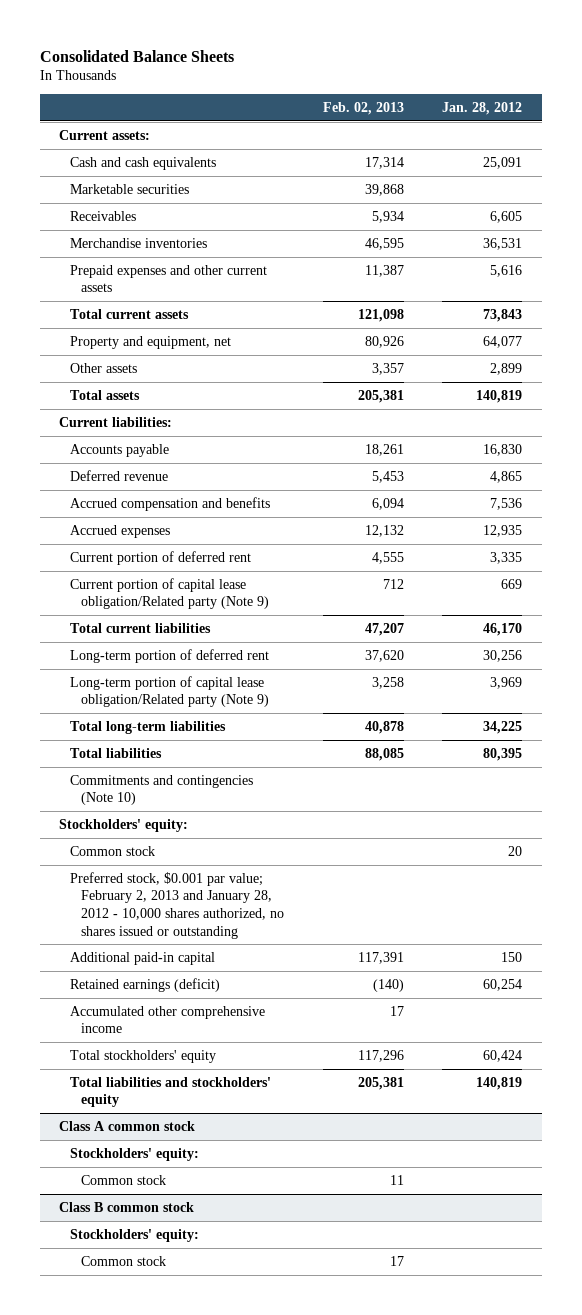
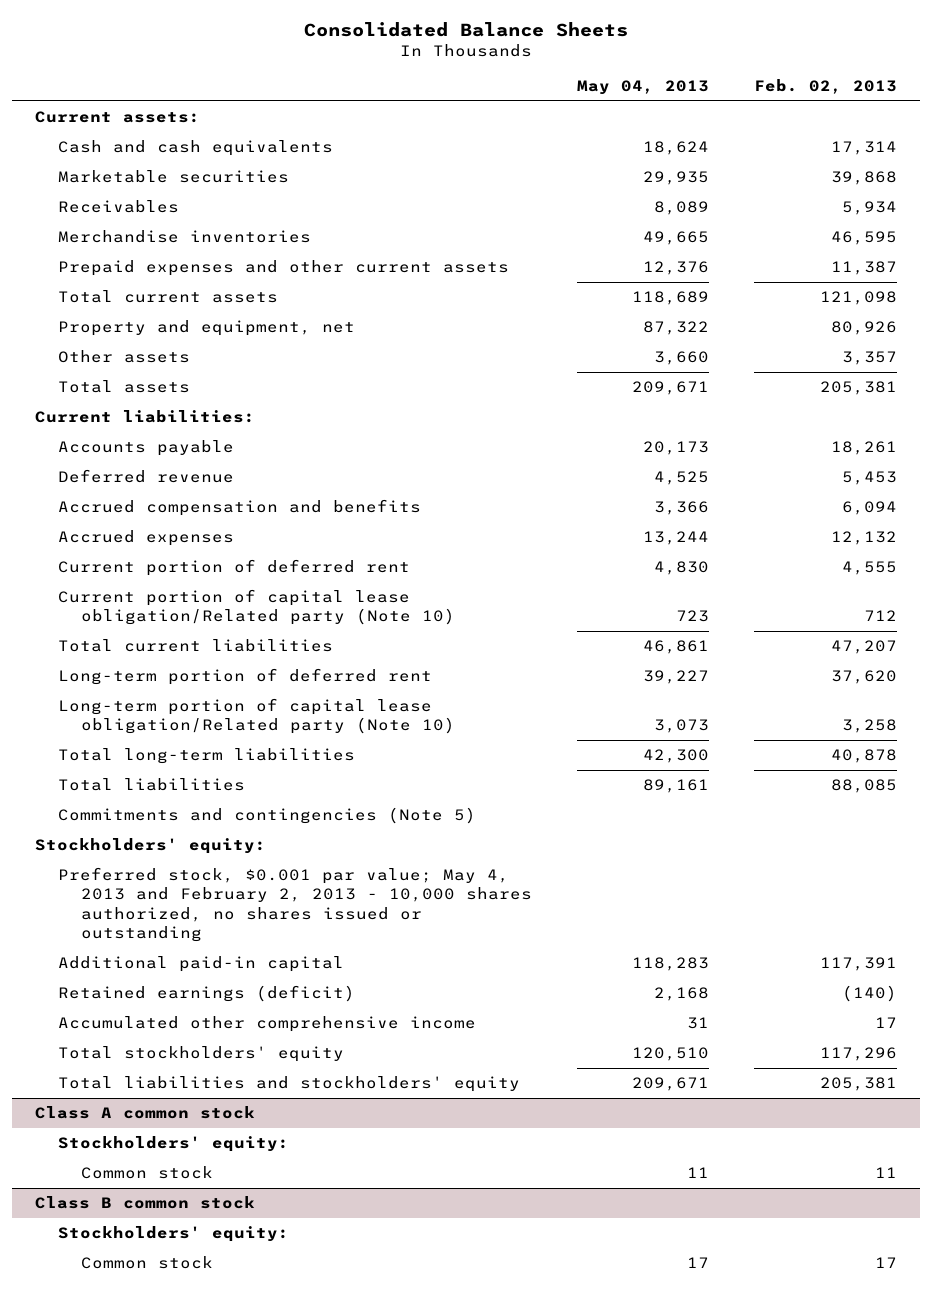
- | Feb. 02, 2013 | Jan. 28, 2012
+ | May 04, 2013 | Feb. 02, 2013
- Current portion of capital lease obligation/Related party (Note 9) | 712 | 669
+ Current portion of capital lease obligation/Related party (Note 10) | 723 | 712
- Long-term portion of capital lease obligation/Related party (Note 9) | 3,258 | 3,969
+ Long-term portion of capital lease obligation/Related party (Note 10) | 3,073 | 3,258
- Commitments and contingencies (Note 10)
+ Commitments and contingencies (Note 5)
- Common stock | | 20
- Preferred stock, $0.001 par value; February 2, 2013 and January 28, 2012 - 10,000 shares authorized, no shares issued or outstanding
+ Preferred stock, $0.001 par value; May 4, 2013 and February 2, 2013 - 10,000 shares authorized, no shares issued or outstanding

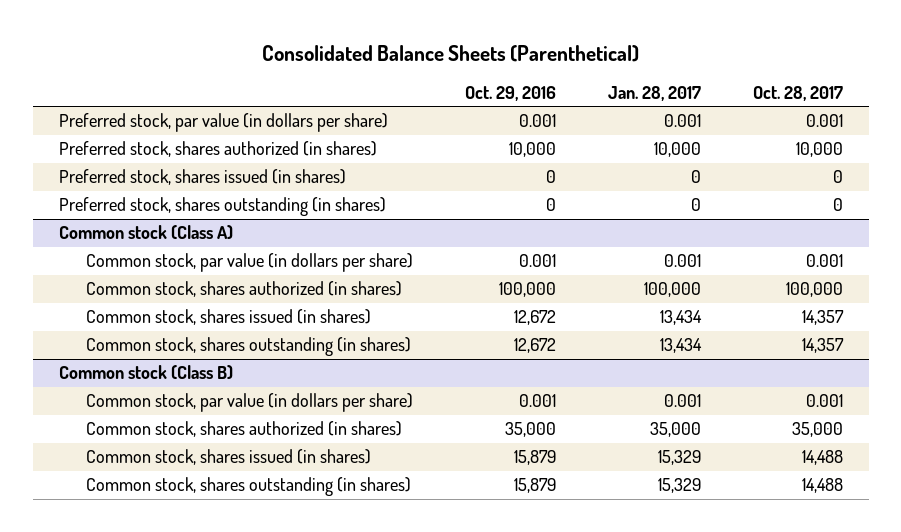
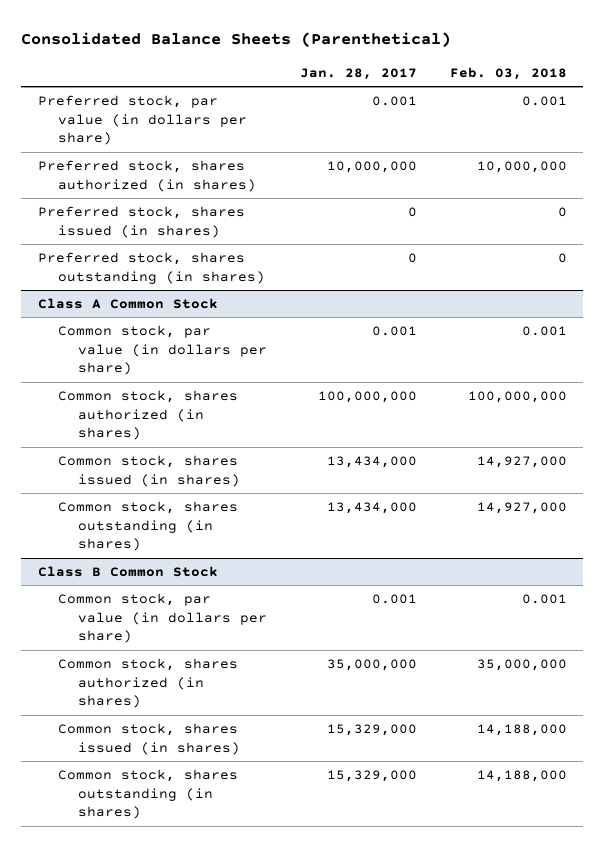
- | Oct. 29, 2016 | Jan. 28, 2017 | Oct. 28, 2017
+ | Jan. 28, 2017 | Feb. 03, 2018
- Preferred stock, shares authorized (in shares) | 10,000 | 10,000 | 10,000
+ Preferred stock, shares authorized (in shares) | 10,000,000 | 10,000,000
- Common stock (Class A)
+ Class A Common Stock
- Common stock, shares authorized (in shares) | 100,000 | 100,000 | 100,000
- Common stock, shares issued (in shares) | 12,672 | 13,434 | 14,357
- Common stock, shares outstanding (in shares) | 12,672 | 13,434 | 14,357
- Common stock (Class B)
+ Common stock, shares authorized (in shares) | 100,000,000 | 100,000,000
+ Common stock, shares issued (in shares) | 13,434,000 | 14,927,000
+ Common stock, shares outstanding (in shares) | 13,434,000 | 14,927,000
+ Class B Common Stock
- Common stock, shares authorized (in shares) | 35,000 | 35,000 | 35,000
- Common stock, shares issued (in shares) | 15,879 | 15,329 | 14,488
- Common stock, shares outstanding (in shares) | 15,879 | 15,329 | 14,488
+ Common stock, shares authorized (in shares) | 35,000,000 | 35,000,000
+ Common stock, shares issued (in shares) | 15,329,000 | 14,188,000
+ Common stock, shares outstanding (in shares) | 15,329,000 | 14,188,000

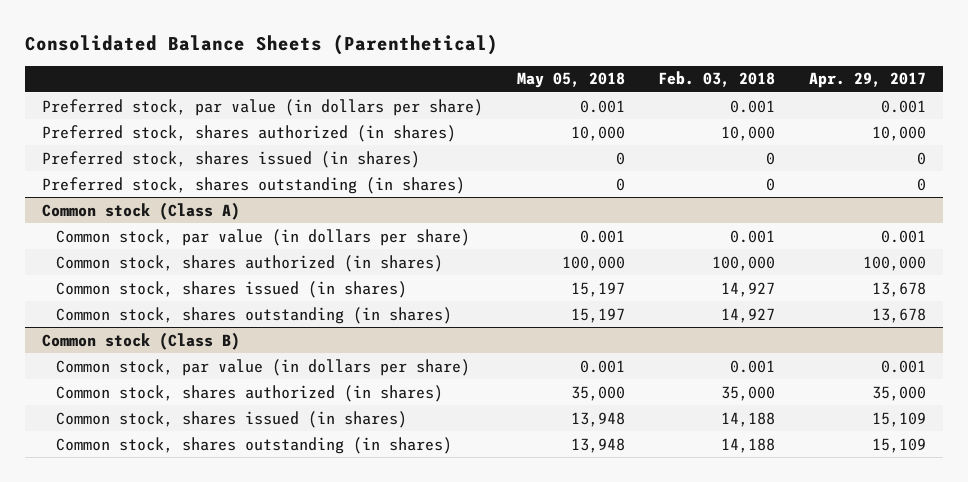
- | Jan. 28, 2017 | Feb. 03, 2018
+ | May 05, 2018 | Feb. 03, 2018 | Apr. 29, 2017
- Preferred stock, shares authorized (in shares) | 10,000,000 | 10,000,000
+ Preferred stock, shares authorized (in shares) | 10,000 | 10,000 | 10,000
- Class A Common Stock
+ Common stock (Class A)
- Common stock, shares authorized (in shares) | 100,000,000 | 100,000,000
- Common stock, shares issued (in shares) | 13,434,000 | 14,927,000
- Common stock, shares outstanding (in shares) | 13,434,000 | 14,927,000
- Class B Common Stock
+ Common stock, shares authorized (in shares) | 100,000 | 100,000 | 100,000
+ Common stock, shares issued (in shares) | 15,197 | 14,927 | 13,678
+ Common stock, shares outstanding (in shares) | 15,197 | 14,927 | 13,678
+ Common stock (Class B)
- Common stock, shares authorized (in shares) | 35,000,000 | 35,000,000
- Common stock, shares issued (in shares) | 15,329,000 | 14,188,000
- Common stock, shares outstanding (in shares) | 15,329,000 | 14,188,000
+ Common stock, shares authorized (in shares) | 35,000 | 35,000 | 35,000
+ Common stock, shares issued (in shares) | 13,948 | 14,188 | 15,109
+ Common stock, shares outstanding (in shares) | 13,948 | 14,188 | 15,109

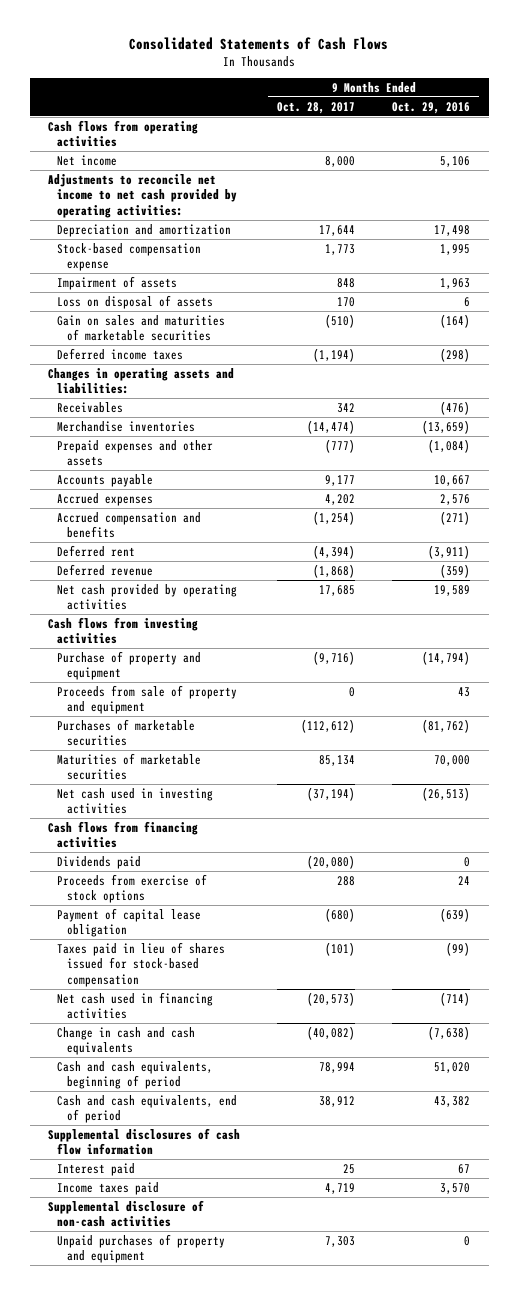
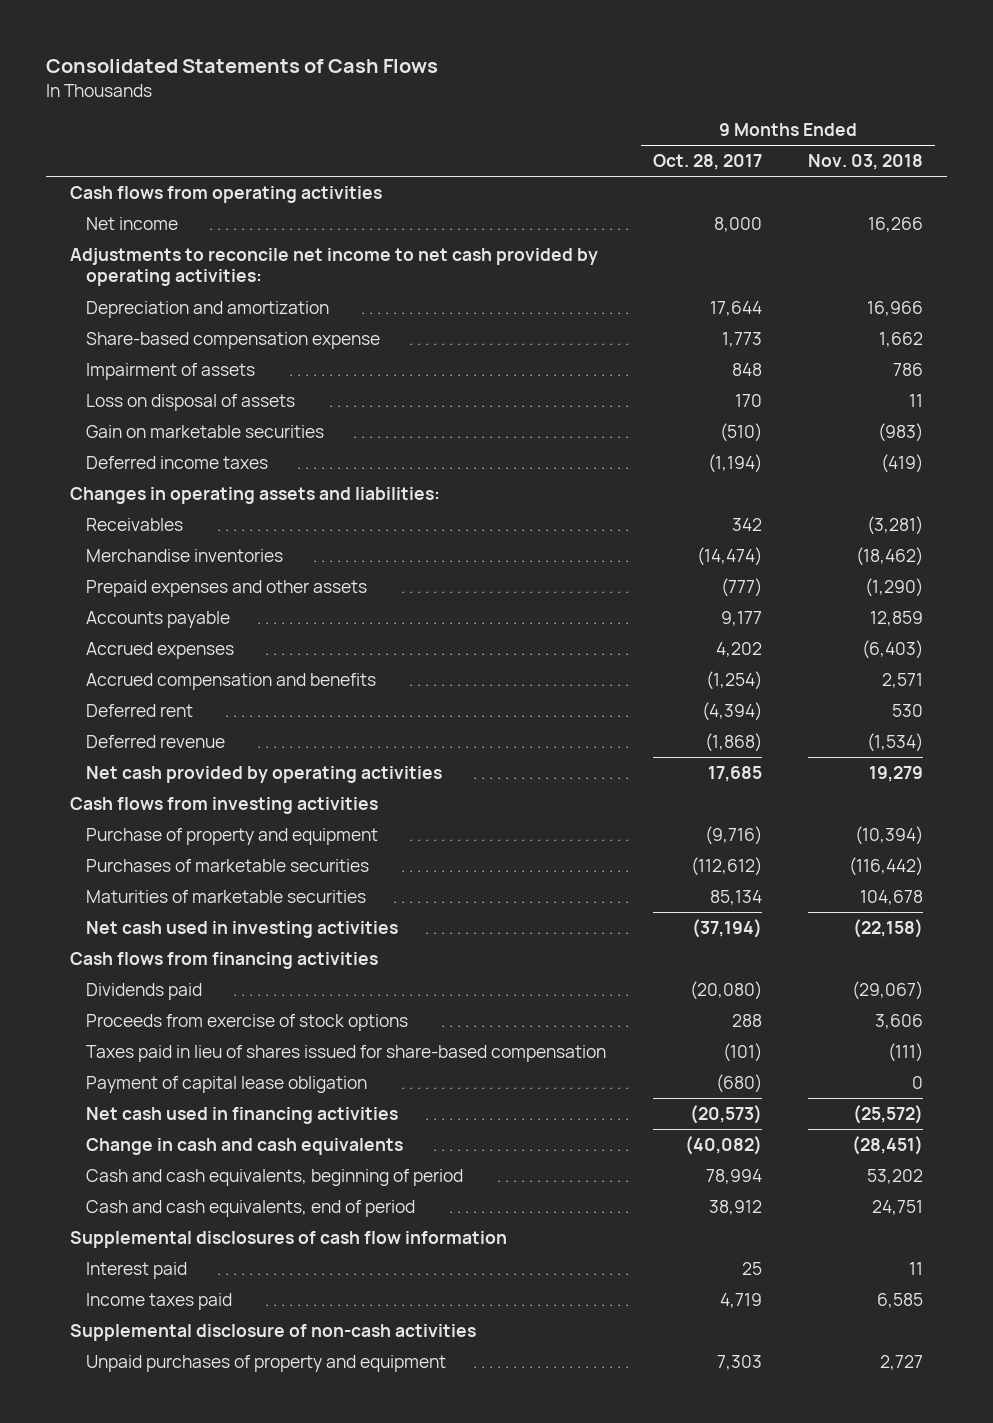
- | 9 Months Ended Oct. 28, 2017 | 9 Months Ended Oct. 29, 2016
+ | 9 Months Ended Oct. 28, 2017 | 9 Months Ended Nov. 03, 2018
- Stock-based compensation expense | 1,773 | 1,995
+ Share-based compensation expense | 1,773 | 1,662
- Gain on sales and maturities of marketable securities | (510) | (164)
+ Gain on marketable securities | (510) | (983)
- Proceeds from sale of property and equipment | 0 | 43
+ Taxes paid in lieu of shares issued for share-based compensation | (101) | (111)
- Taxes paid in lieu of shares issued for stock-based compensation | (101) | (99)

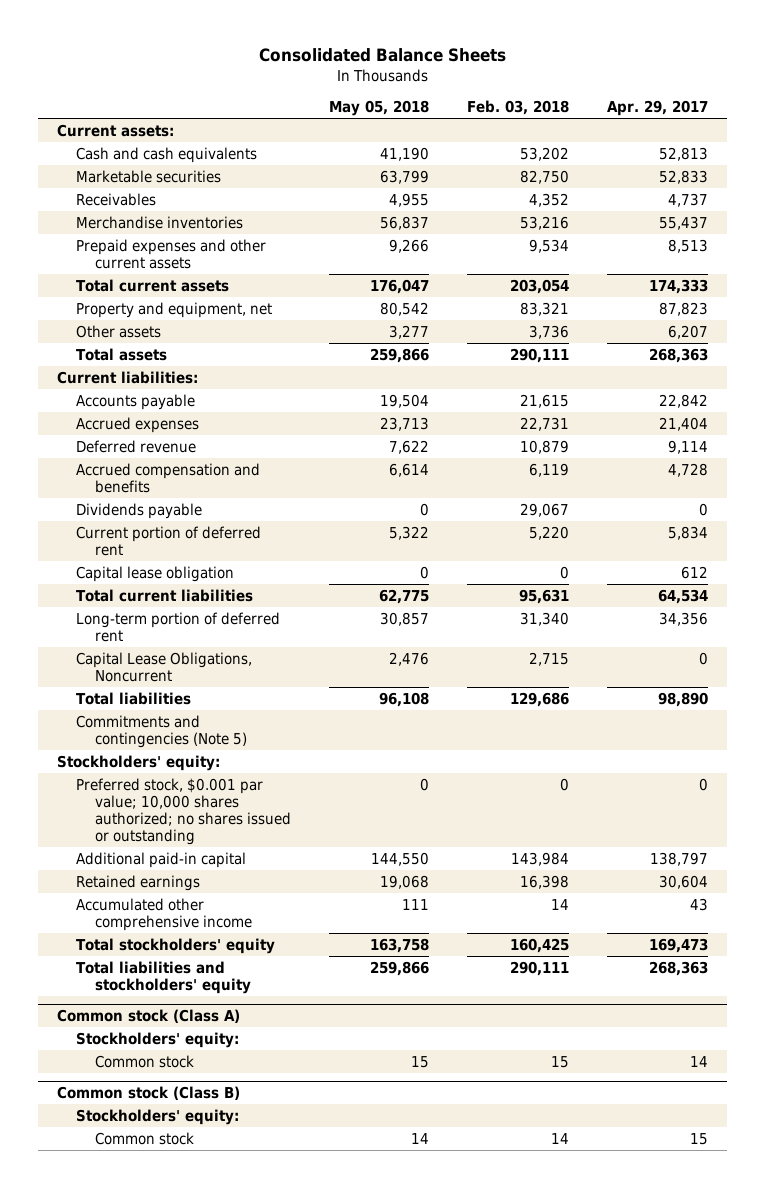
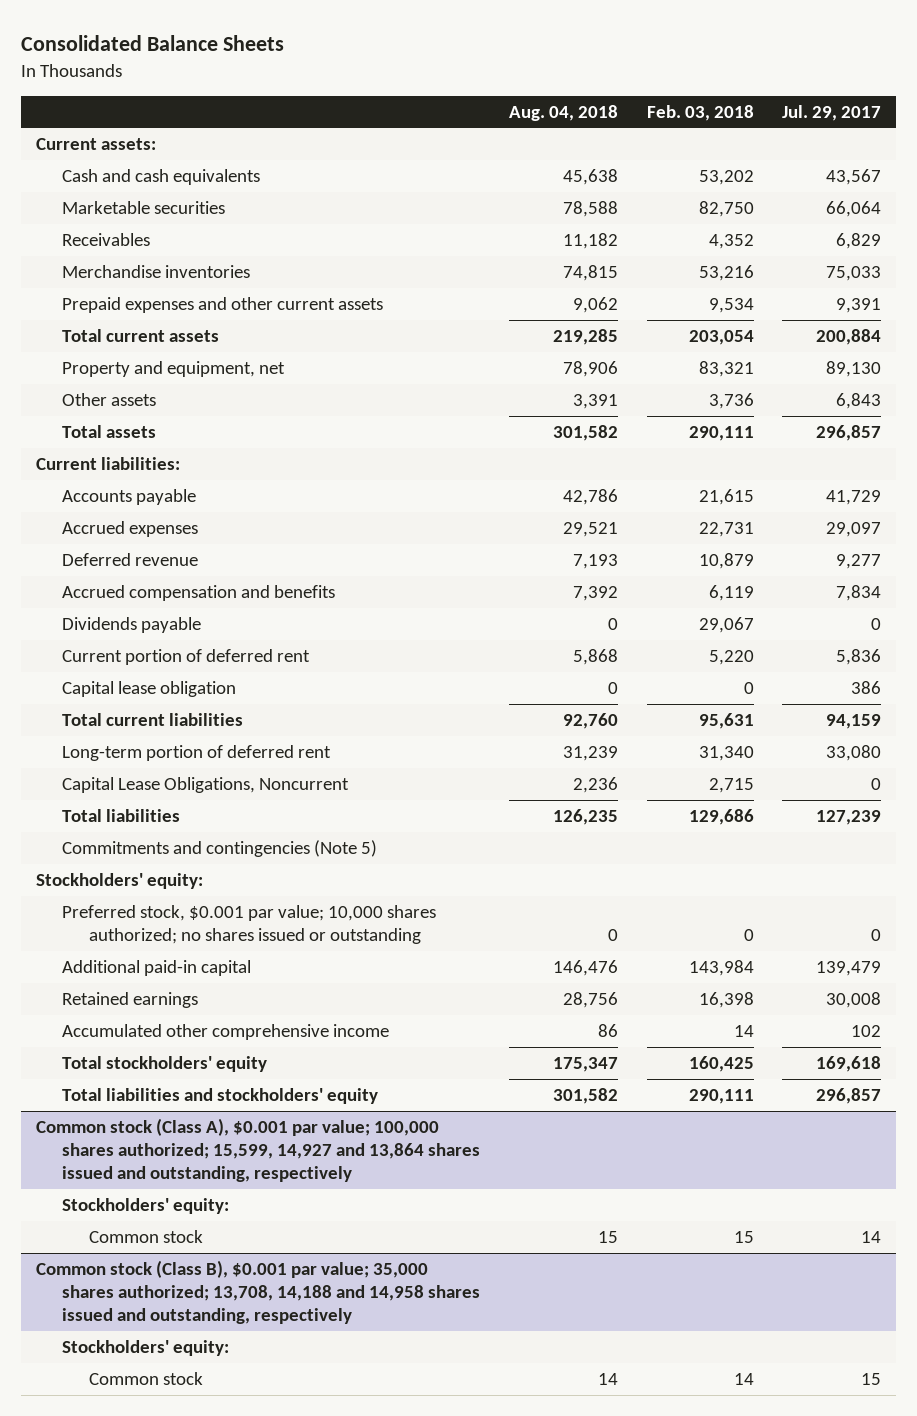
- | May 05, 2018 | Feb. 03, 2018 | Apr. 29, 2017
+ | Aug. 04, 2018 | Feb. 03, 2018 | Jul. 29, 2017
- Common stock (Class A)
+ Common stock (Class A), $0.001 par value; 100,000 shares authorized; 15,599, 14,927 and 13,864 shares issued and outstanding, respectively
- Common stock (Class B)
+ Common stock (Class B), $0.001 par value; 35,000 shares authorized; 13,708, 14,188 and 14,958 shares issued and outstanding, respectively

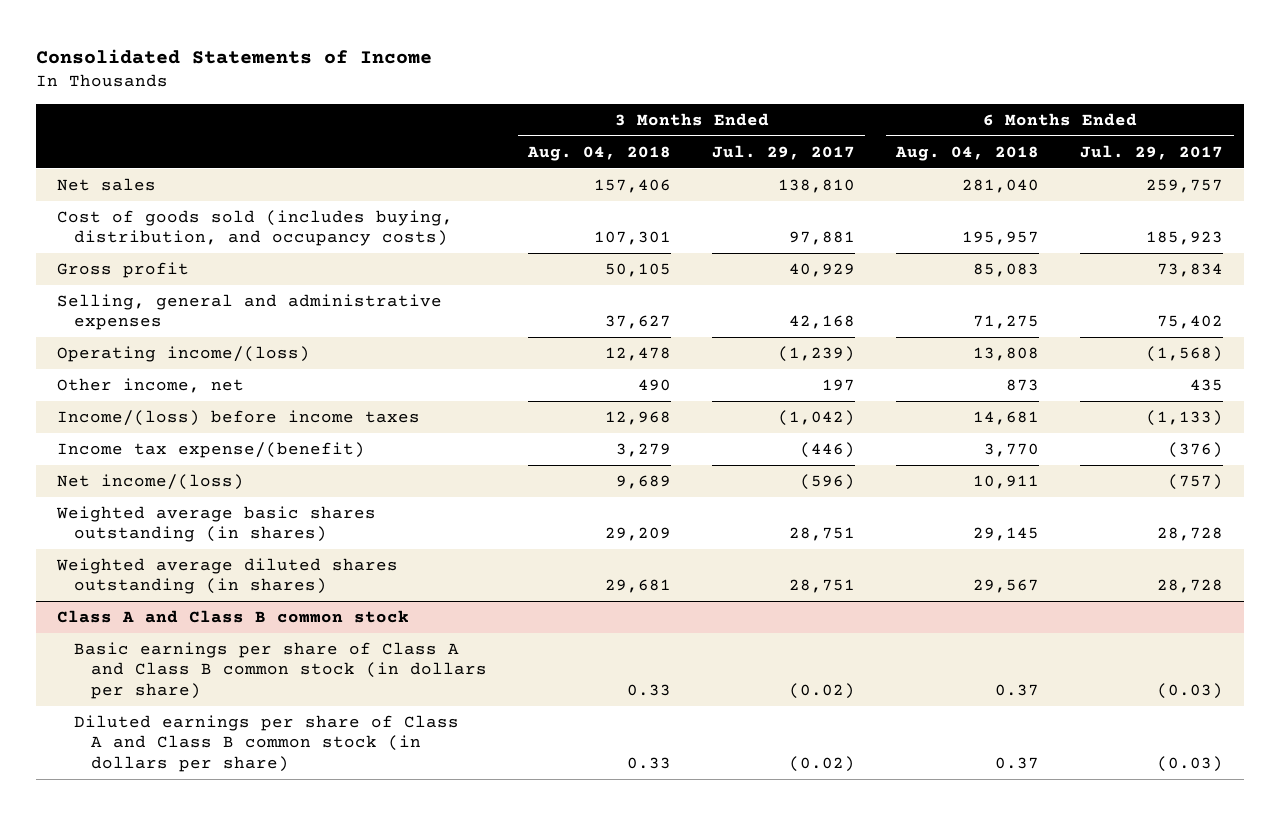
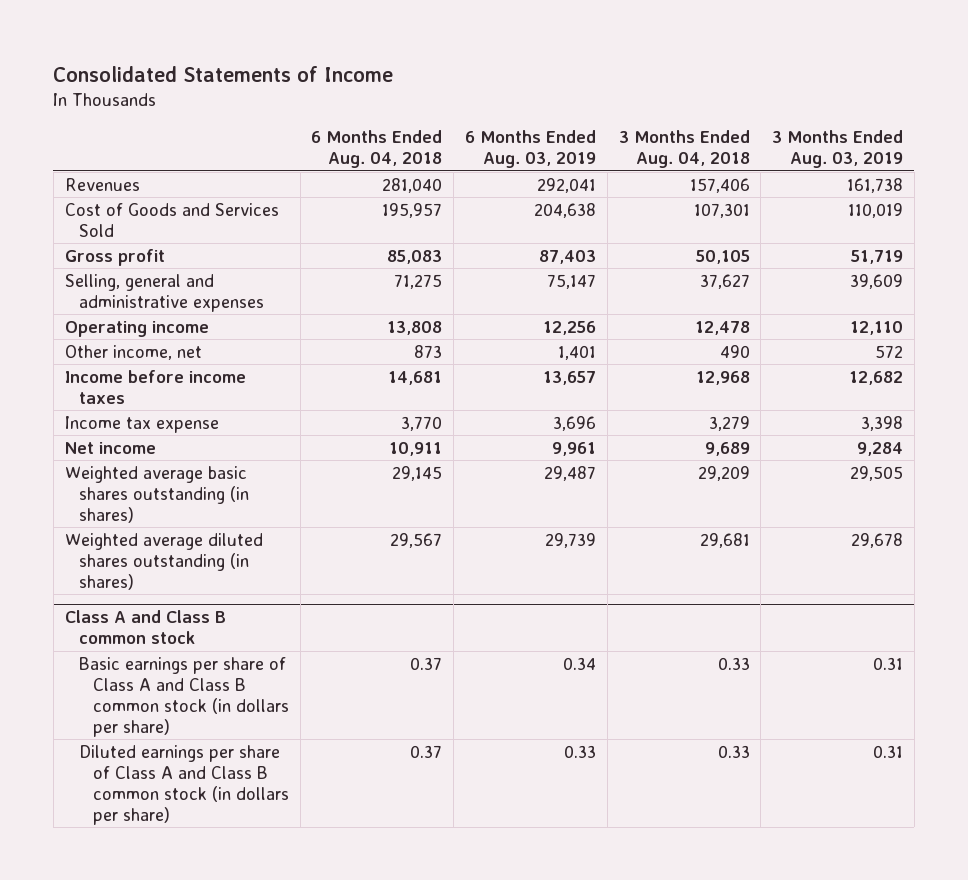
- | 3 Months Ended Aug. 04, 2018 | 3 Months Ended Jul. 29, 2017 | 6 Months Ended Aug. 04, 2018 | 6 Months Ended Jul. 29, 2017
+ | 6 Months Ended Aug. 04, 2018 | 6 Months Ended Aug. 03, 2019 | 3 Months Ended Aug. 04, 2018 | 3 Months Ended Aug. 03, 2019
- Net sales | 157,406 | 138,810 | 281,040 | 259,757
- Cost of goods sold (includes buying, distribution, and occupancy costs) | 107,301 | 97,881 | 195,957 | 185,923
+ Revenues | 281,040 | 292,041 | 157,406 | 161,738
+ Cost of Goods and Services Sold | 195,957 | 204,638 | 107,301 | 110,019
- Operating income/(loss) | 12,478 | (1,239) | 13,808 | (1,568)
+ Operating income | 13,808 | 12,256 | 12,478 | 12,110
- Income/(loss) before income taxes | 12,968 | (1,042) | 14,681 | (1,133)
- Income tax expense/(benefit) | 3,279 | (446) | 3,770 | (376)
- Net income/(loss) | 9,689 | (596) | 10,911 | (757)
+ Income before income taxes | 14,681 | 13,657 | 12,968 | 12,682
+ Income tax expense | 3,770 | 3,696 | 3,279 | 3,398
+ Net income | 10,911 | 9,961 | 9,689 | 9,284

